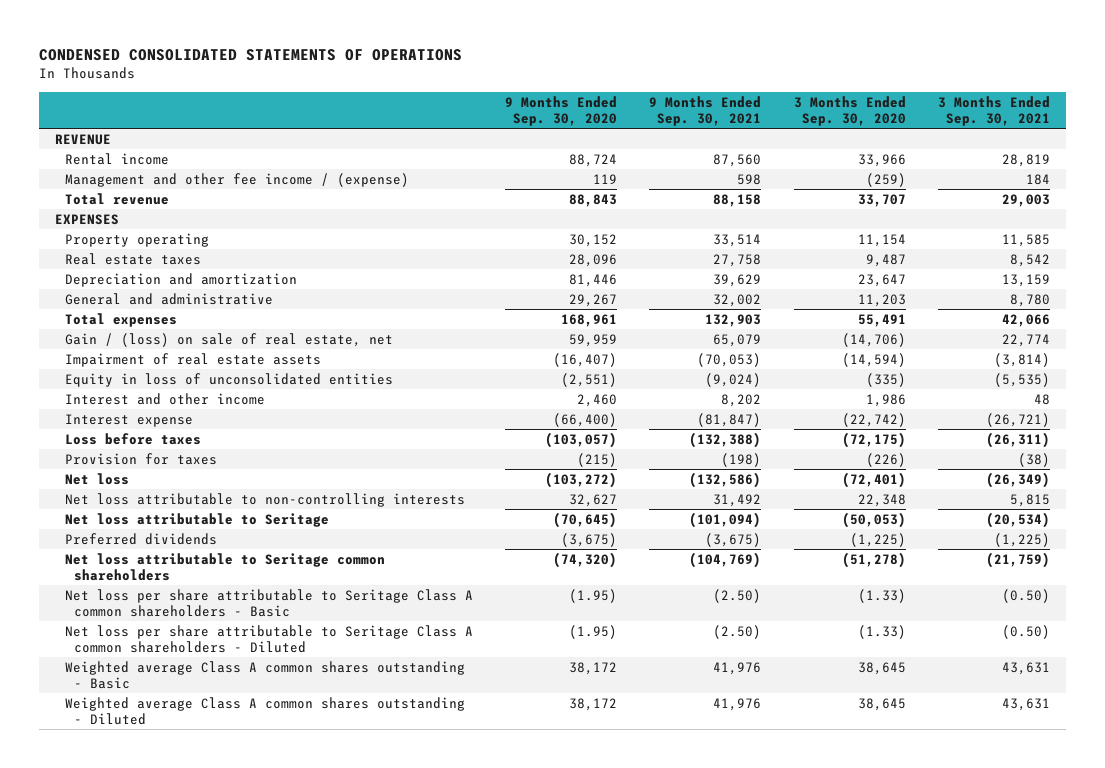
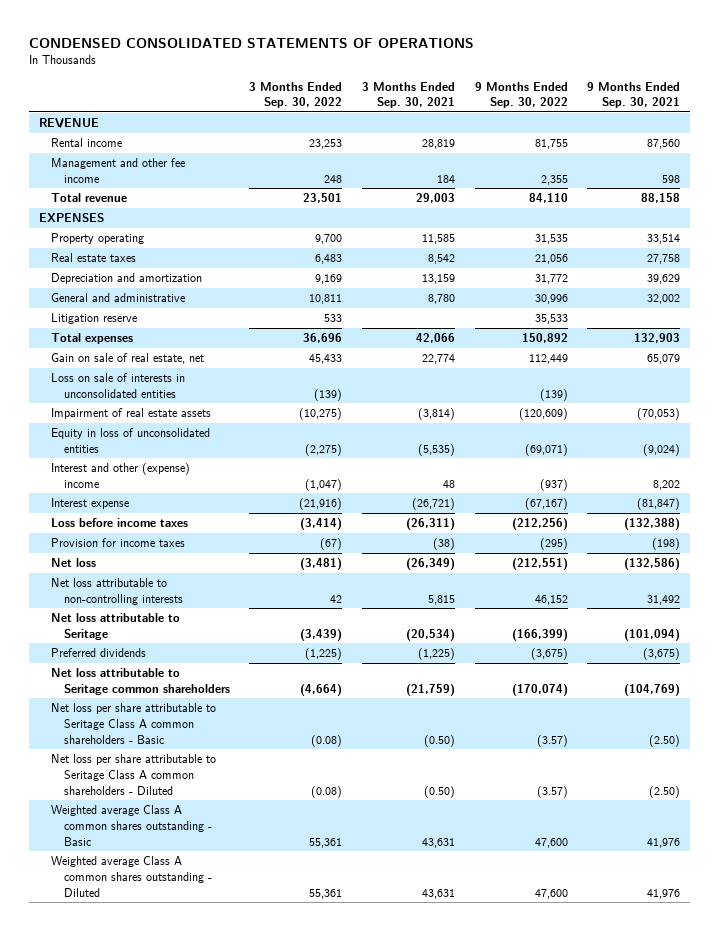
- | 9 Months Ended Sep. 30, 2020 | 9 Months Ended Sep. 30, 2021 | 3 Months Ended Sep. 30, 2020 | 3 Months Ended Sep. 30, 2021
+ | 3 Months Ended Sep. 30, 2022 | 3 Months Ended Sep. 30, 2021 | 9 Months Ended Sep. 30, 2022 | 9 Months Ended Sep. 30, 2021
- Management and other fee income / (expense) | 119 | 598 | (259) | 184
+ Management and other fee income | 248 | 184 | 2,355 | 598
+ Litigation reserve | 533 | | 35,533 |
- Gain / (loss) on sale of real estate, net | 59,959 | 65,079 | (14,706) | 22,774
+ Gain on sale of real estate, net | 45,433 | 22,774 | 112,449 | 65,079
+ Loss on sale of interests in unconsolidated entities | (139) | | (139) |
- Interest and other income | 2,460 | 8,202 | 1,986 | 48
+ Interest and other (expense) income | (1,047) | 48 | (937) | 8,202
- Loss before taxes | (103,057) | (132,388) | (72,175) | (26,311)
- Provision for taxes | (215) | (198) | (226) | (38)
+ Loss before income taxes | (3,414) | (26,311) | (212,256) | (132,388)
+ Provision for income taxes | (67) | (38) | (295) | (198)

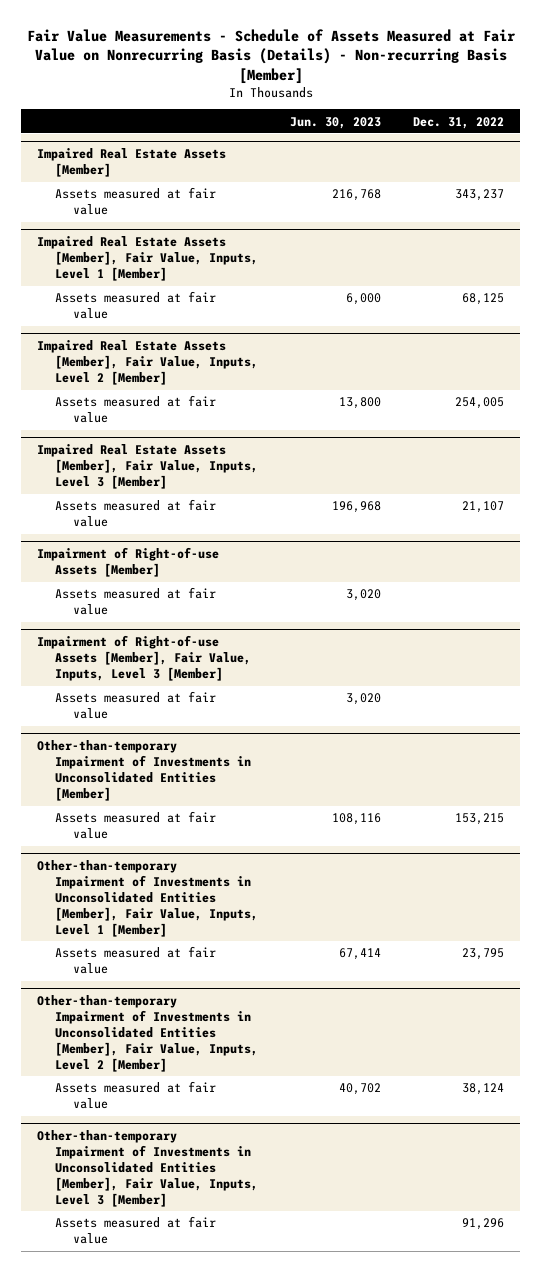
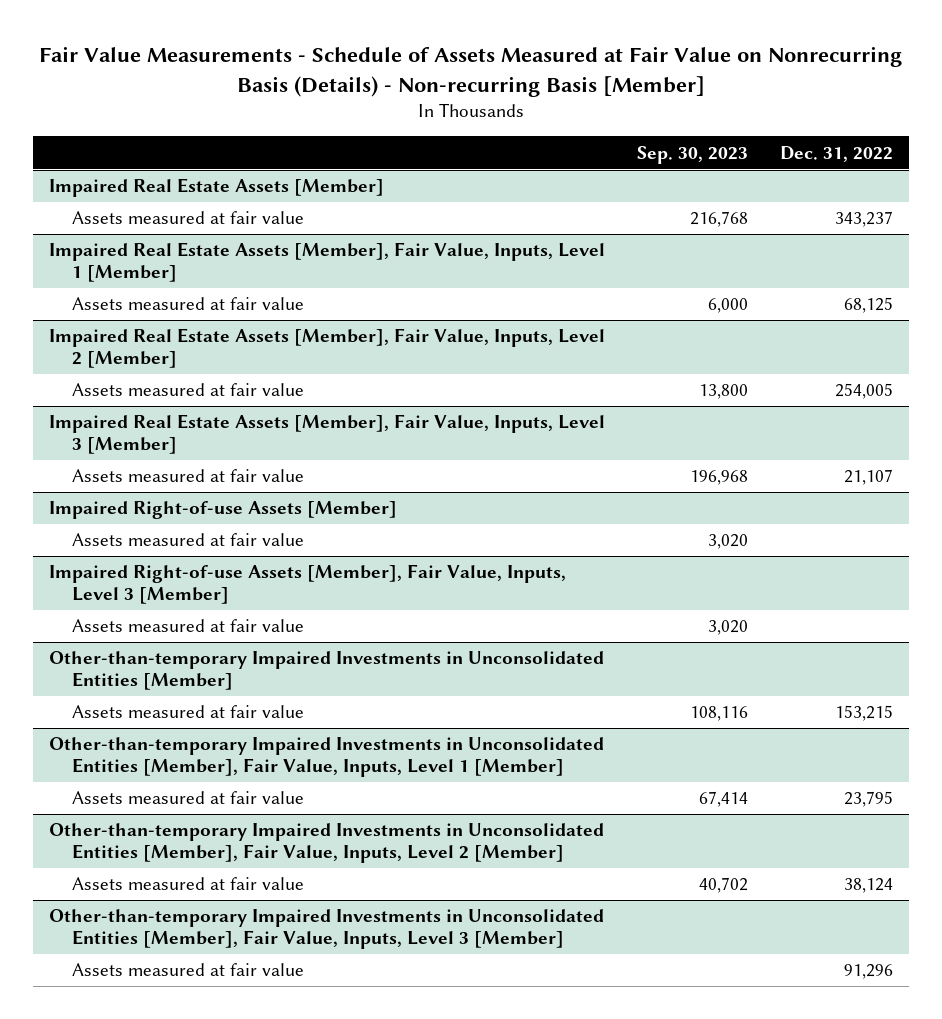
- | Jun. 30, 2023 | Dec. 31, 2022
+ | Sep. 30, 2023 | Dec. 31, 2022
- Impairment of Right-of-use Assets [Member]
+ Impaired Right-of-use Assets [Member]
- Impairment of Right-of-use Assets [Member], Fair Value, Inputs, Level 3 [Member]
+ Impaired Right-of-use Assets [Member], Fair Value, Inputs, Level 3 [Member]
- Other-than-temporary Impairment of Investments in Unconsolidated Entities [Member]
+ Other-than-temporary Impaired Investments in Unconsolidated Entities [Member]
- Other-than-temporary Impairment of Investments in Unconsolidated Entities [Member], Fair Value, Inputs, Level 1 [Member]
+ Other-than-temporary Impaired Investments in Unconsolidated Entities [Member], Fair Value, Inputs, Level 1 [Member]
- Other-than-temporary Impairment of Investments in Unconsolidated Entities [Member], Fair Value, Inputs, Level 2 [Member]
+ Other-than-temporary Impaired Investments in Unconsolidated Entities [Member], Fair Value, Inputs, Level 2 [Member]
- Other-than-temporary Impairment of Investments in Unconsolidated Entities [Member], Fair Value, Inputs, Level 3 [Member]
+ Other-than-temporary Impaired Investments in Unconsolidated Entities [Member], Fair Value, Inputs, Level 3 [Member]

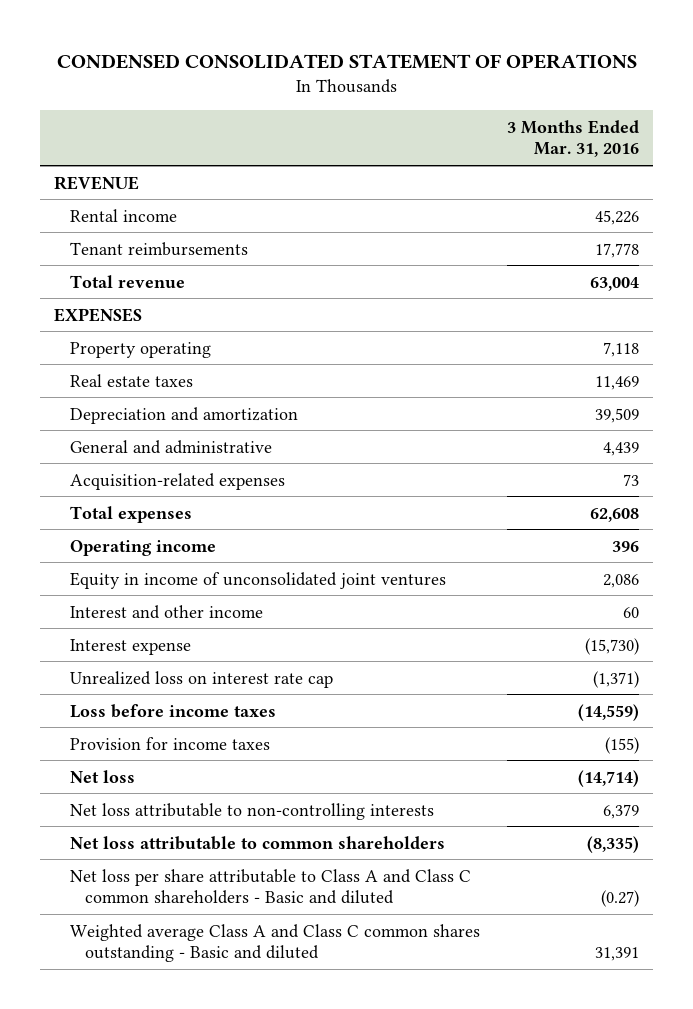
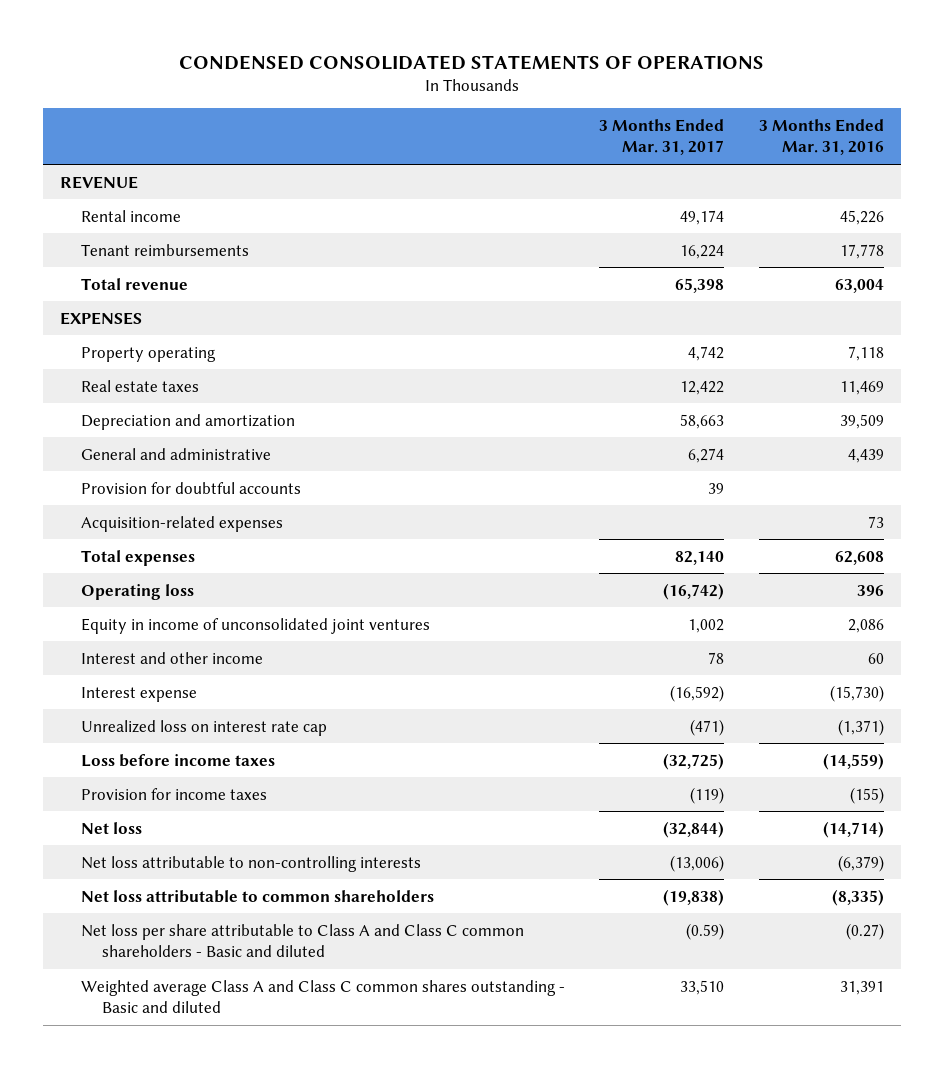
- CONDENSED CONSOLIDATED STATEMENT OF OPERATIONS
+ CONDENSED CONSOLIDATED STATEMENTS OF OPERATIONS
- | 3 Months Ended Mar. 31, 2016
+ | 3 Months Ended Mar. 31, 2017 | 3 Months Ended Mar. 31, 2016
+ Provision for doubtful accounts | 39 |
- Operating income | 396
+ Operating loss | (16,742) | 396
- Net loss attributable to non-controlling interests | 6,379
+ Net loss attributable to non-controlling interests | (13,006) | (6,379)

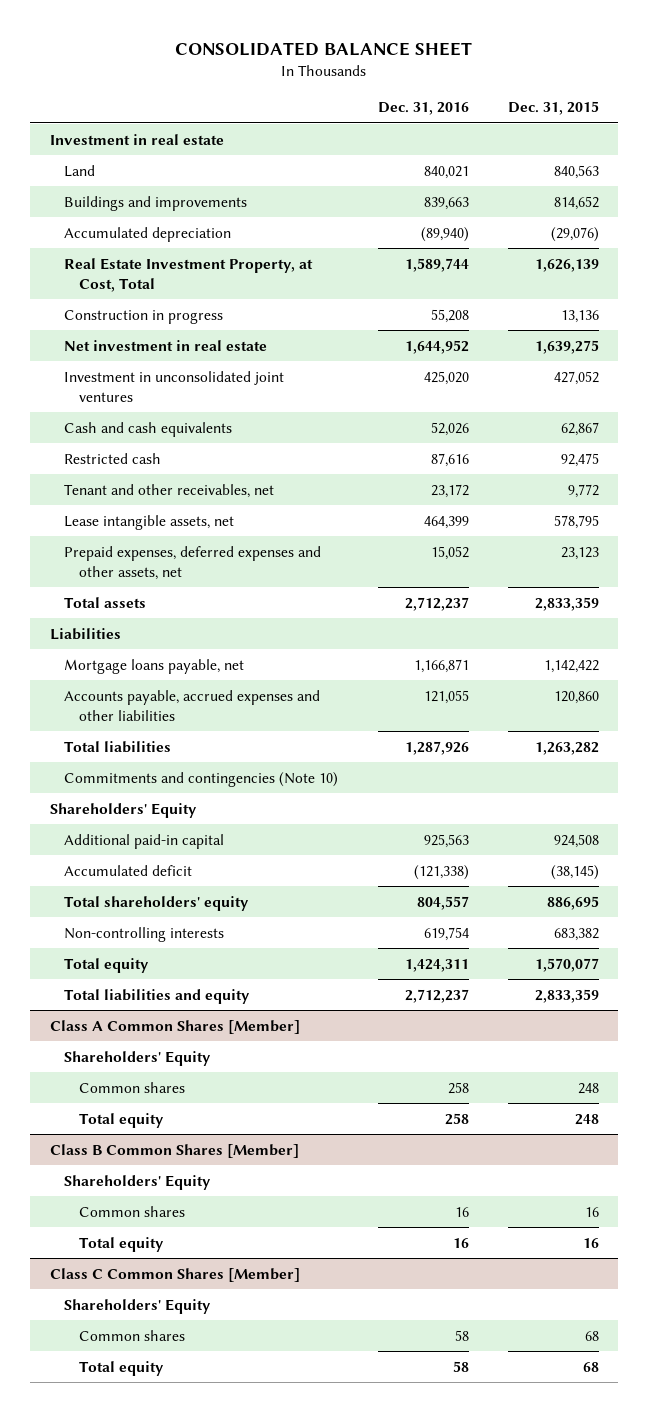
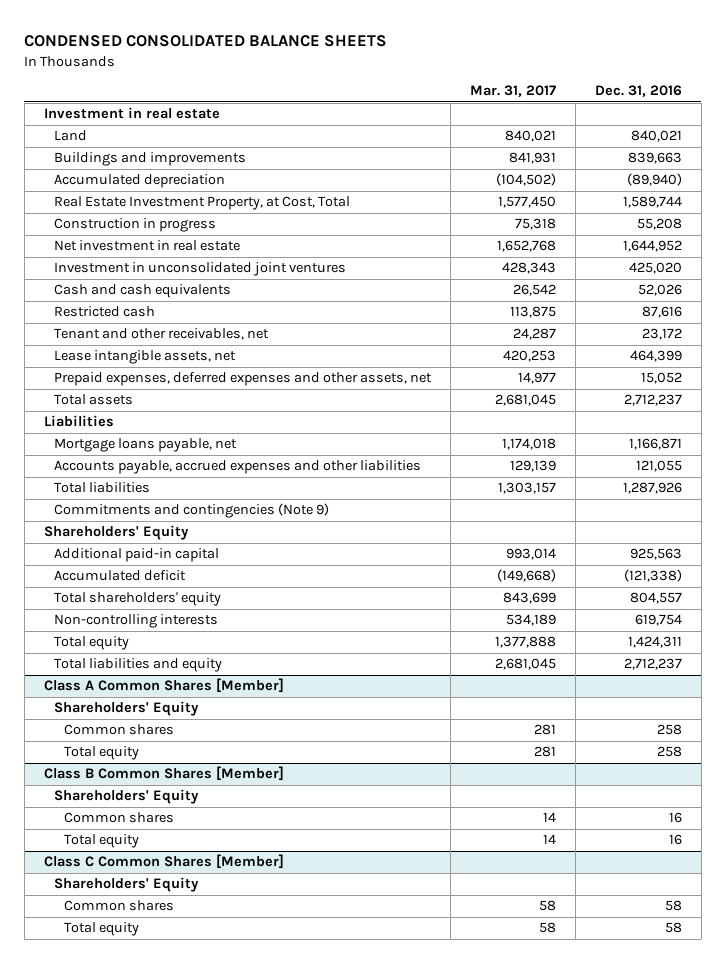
- CONSOLIDATED BALANCE SHEET
+ CONDENSED CONSOLIDATED BALANCE SHEETS
- | Dec. 31, 2016 | Dec. 31, 2015
+ | Mar. 31, 2017 | Dec. 31, 2016
- Commitments and contingencies (Note 10)
+ Commitments and contingencies (Note 9)

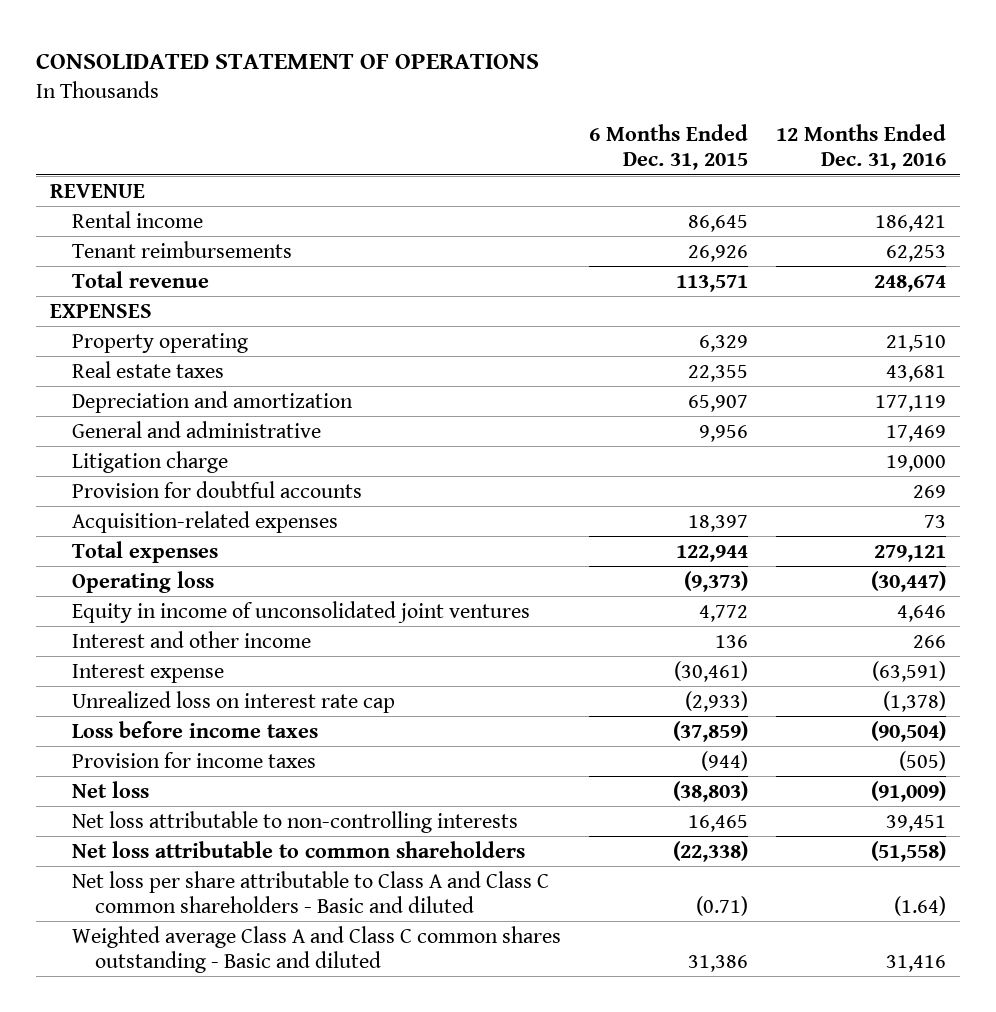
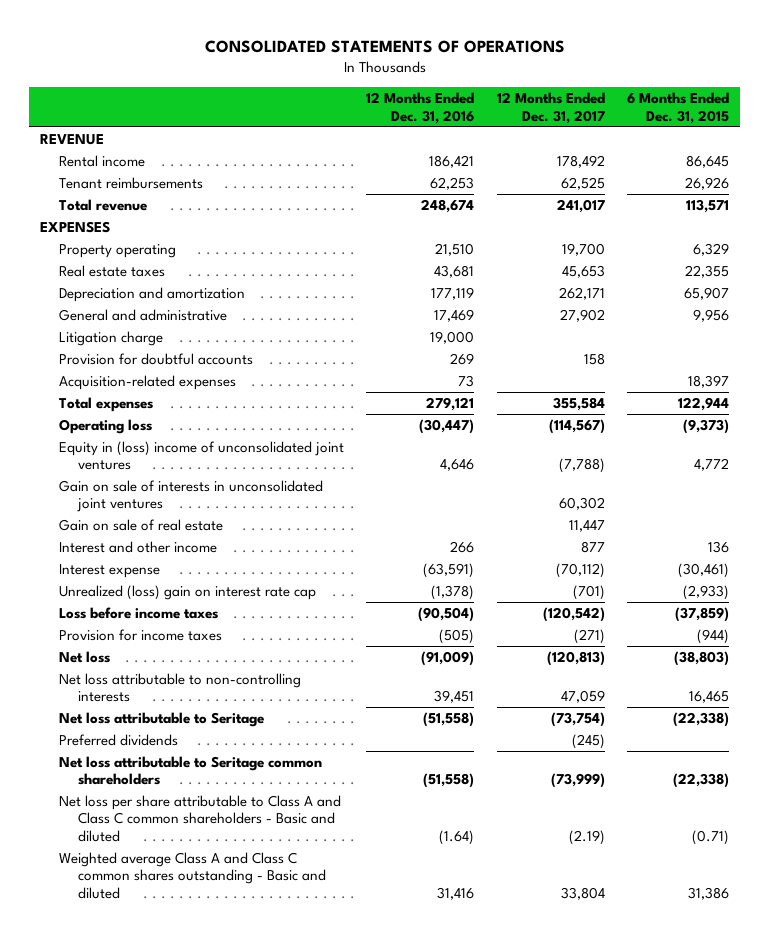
- CONSOLIDATED STATEMENT OF OPERATIONS
+ CONSOLIDATED STATEMENTS OF OPERATIONS
- | 6 Months Ended Dec. 31, 2015 | 12 Months Ended Dec. 31, 2016
+ | 12 Months Ended Dec. 31, 2016 | 12 Months Ended Dec. 31, 2017 | 6 Months Ended Dec. 31, 2015
- Equity in income of unconsolidated joint ventures | 4,772 | 4,646
+ Equity in (loss) income of unconsolidated joint ventures | 4,646 | (7,788) | 4,772
+ Gain on sale of interests in unconsolidated joint ventures | | 60,302 |
+ Gain on sale of real estate | | 11,447 |
- Unrealized loss on interest rate cap | (2,933) | (1,378)
+ Unrealized (loss) gain on interest rate cap | (1,378) | (701) | (2,933)
- Net loss attributable to common shareholders | (22,338) | (51,558)
+ Net loss attributable to Seritage | (51,558) | (73,754) | (22,338)
+ Preferred dividends | | (245) |
+ Net loss attributable to Seritage common shareholders | (51,558) | (73,999) | (22,338)

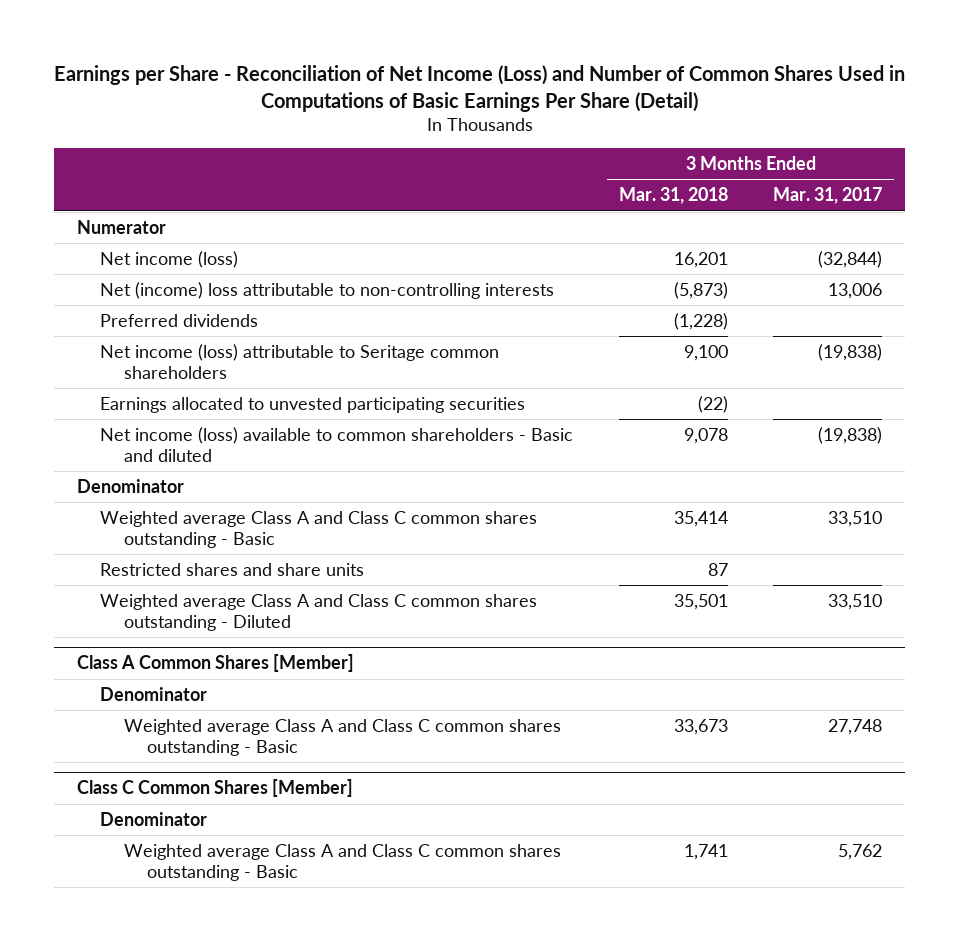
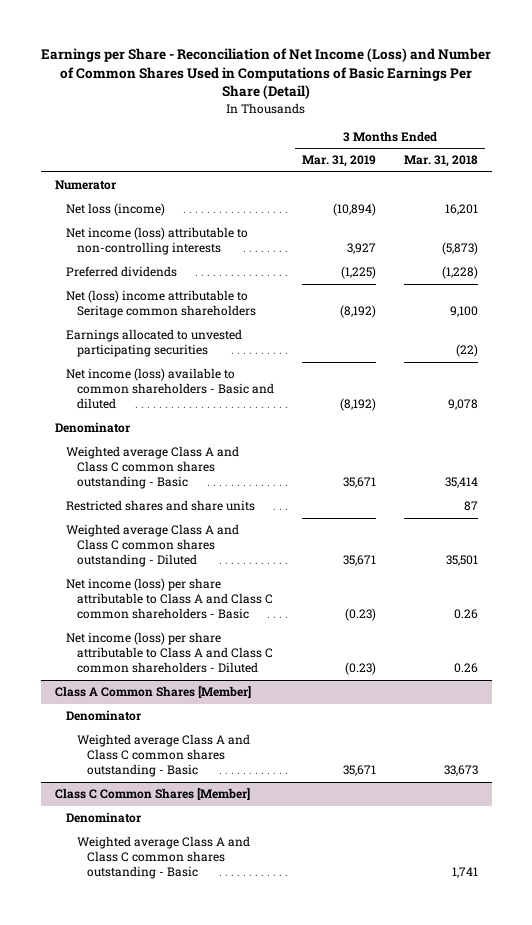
- | 3 Months Ended Mar. 31, 2018 | 3 Months Ended Mar. 31, 2017
+ | 3 Months Ended Mar. 31, 2019 | 3 Months Ended Mar. 31, 2018
- Net income (loss) | 16,201 | (32,844)
- Net (income) loss attributable to non-controlling interests | (5,873) | 13,006
+ Net loss (income) | (10,894) | 16,201
+ Net income (loss) attributable to non-controlling interests | 3,927 | (5,873)
- Net income (loss) attributable to Seritage common shareholders | 9,100 | (19,838)
+ Net (loss) income attributable to Seritage common shareholders | (8,192) | 9,100
+ Net income (loss) per share attributable to Class A and Class C common shareholders - Basic | (0.23) | 0.26
+ Net income (loss) per share attributable to Class A and Class C common shareholders - Diluted | (0.23) | 0.26

